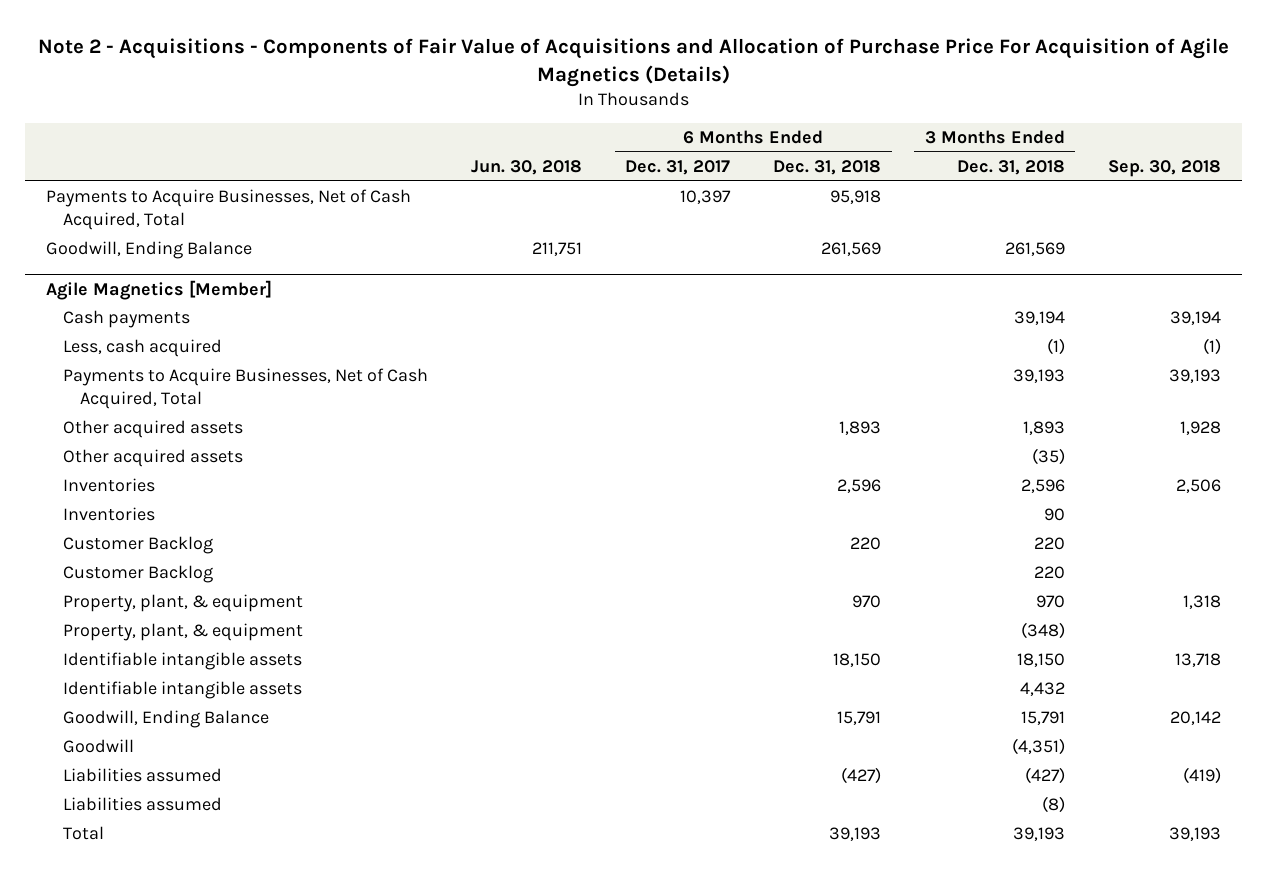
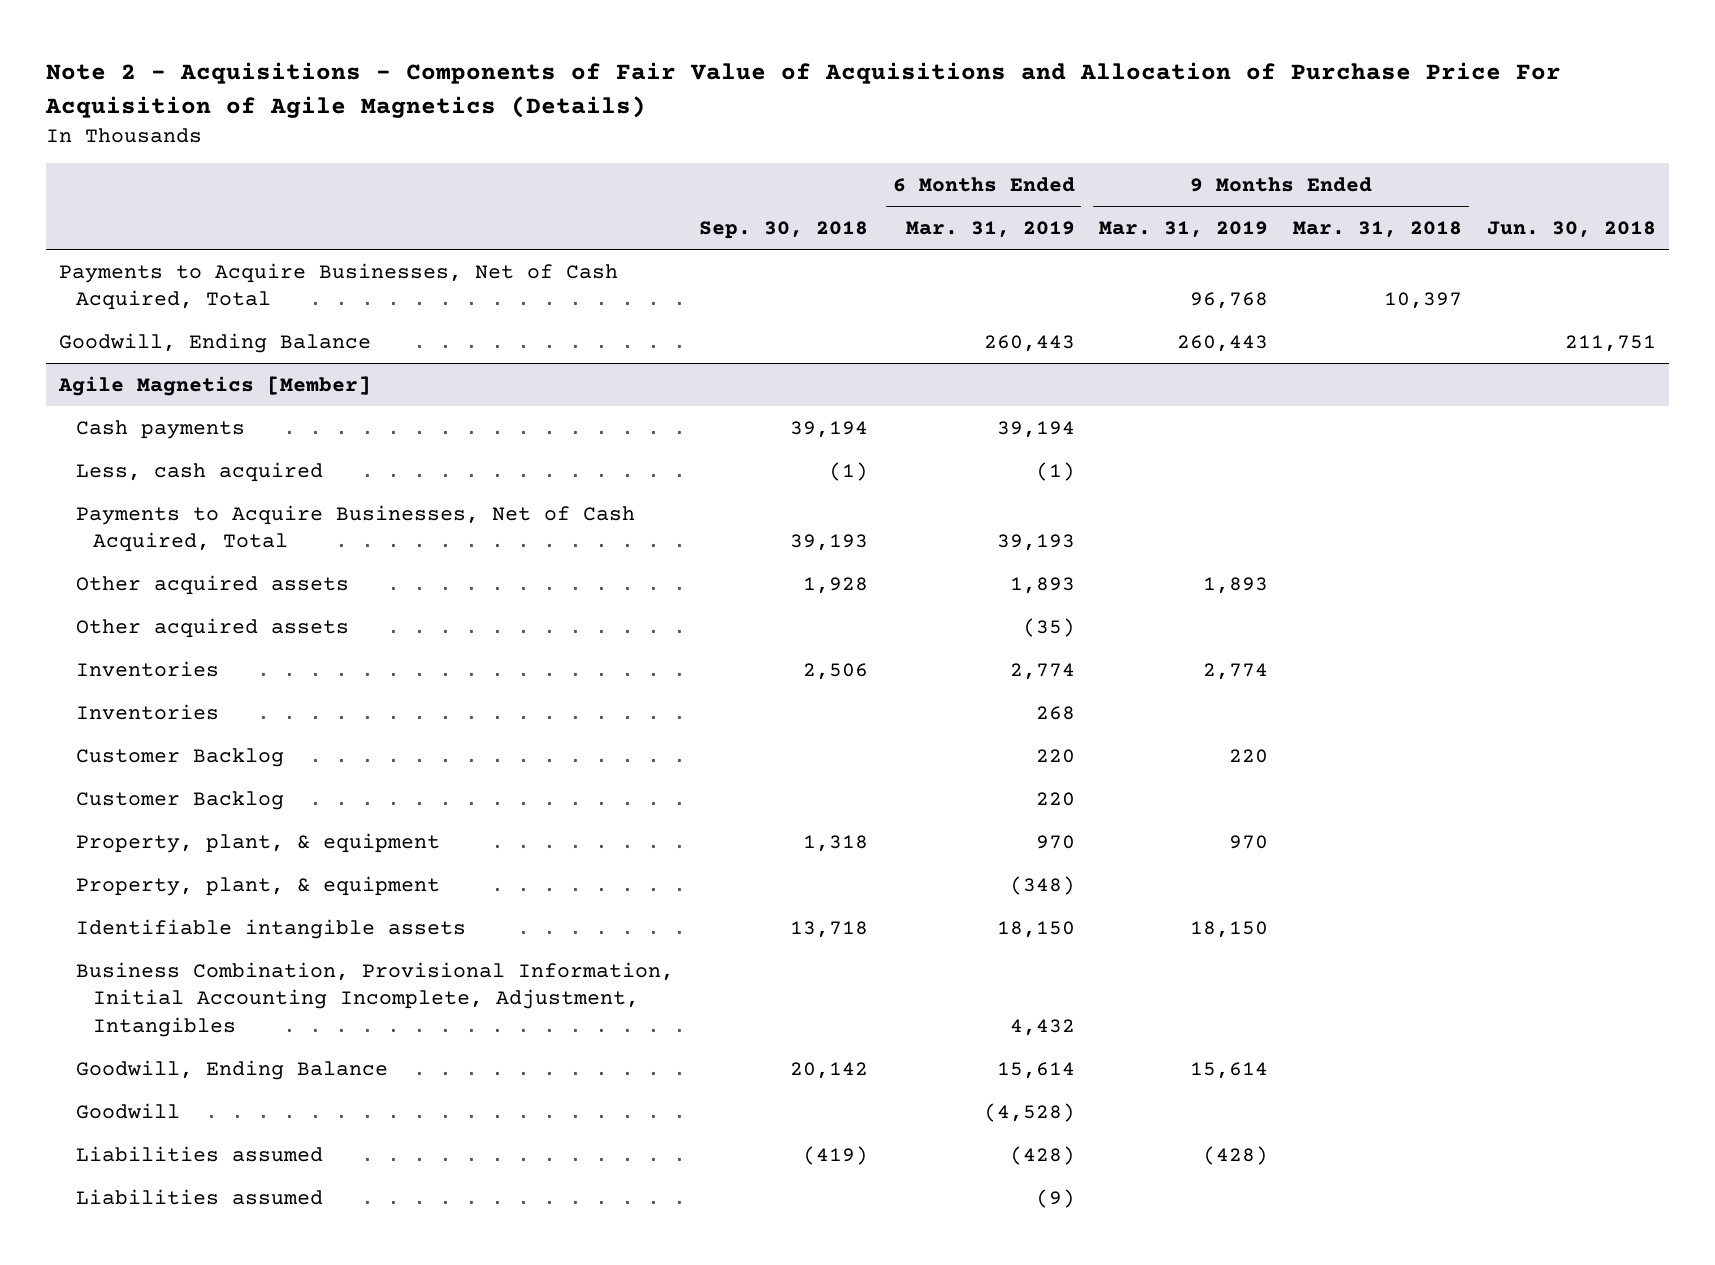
- | Jun. 30, 2018 | 6 Months Ended Dec. 31, 2017 | 6 Months Ended Dec. 31, 2018 | 3 Months Ended Dec. 31, 2018 | Sep. 30, 2018
+ | Sep. 30, 2018 | 6 Months Ended Mar. 31, 2019 | 9 Months Ended Mar. 31, 2019 | 9 Months Ended Mar. 31, 2018 | Jun. 30, 2018
@ Agile Magnetics [Member]
- Identifiable intangible assets | | | | 4,432 |
+ Business Combination, Provisional Information, Initial Accounting Incomplete, Adjustment, Intangibles | | 4,432 | | |
- Total | | | 39,193 | 39,193 | 39,193

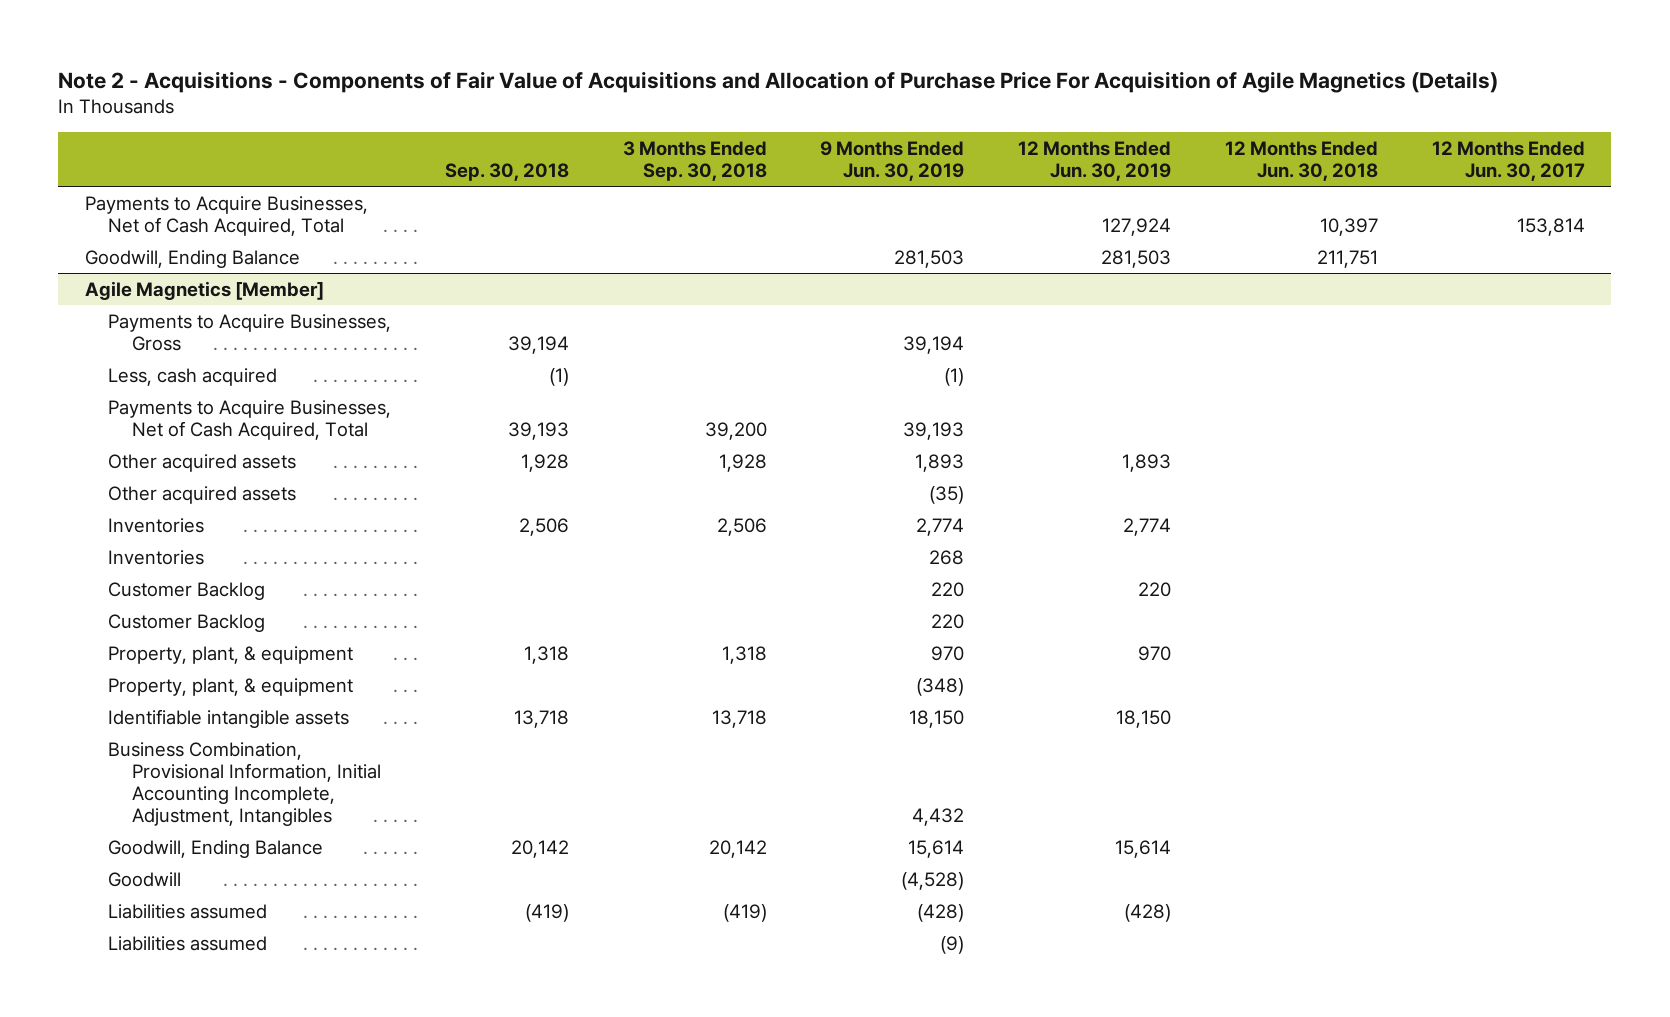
- | Sep. 30, 2018 | 6 Months Ended Mar. 31, 2019 | 9 Months Ended Mar. 31, 2019 | 9 Months Ended Mar. 31, 2018 | Jun. 30, 2018
+ | Sep. 30, 2018 | 3 Months Ended Sep. 30, 2018 | 9 Months Ended Jun. 30, 2019 | 12 Months Ended Jun. 30, 2019 | 12 Months Ended Jun. 30, 2018 | 12 Months Ended Jun. 30, 2017
@ Agile Magnetics [Member]
- Cash payments | 39,194 | 39,194 | | |
+ Payments to Acquire Businesses, Gross | 39,194 | | 39,194 | | |

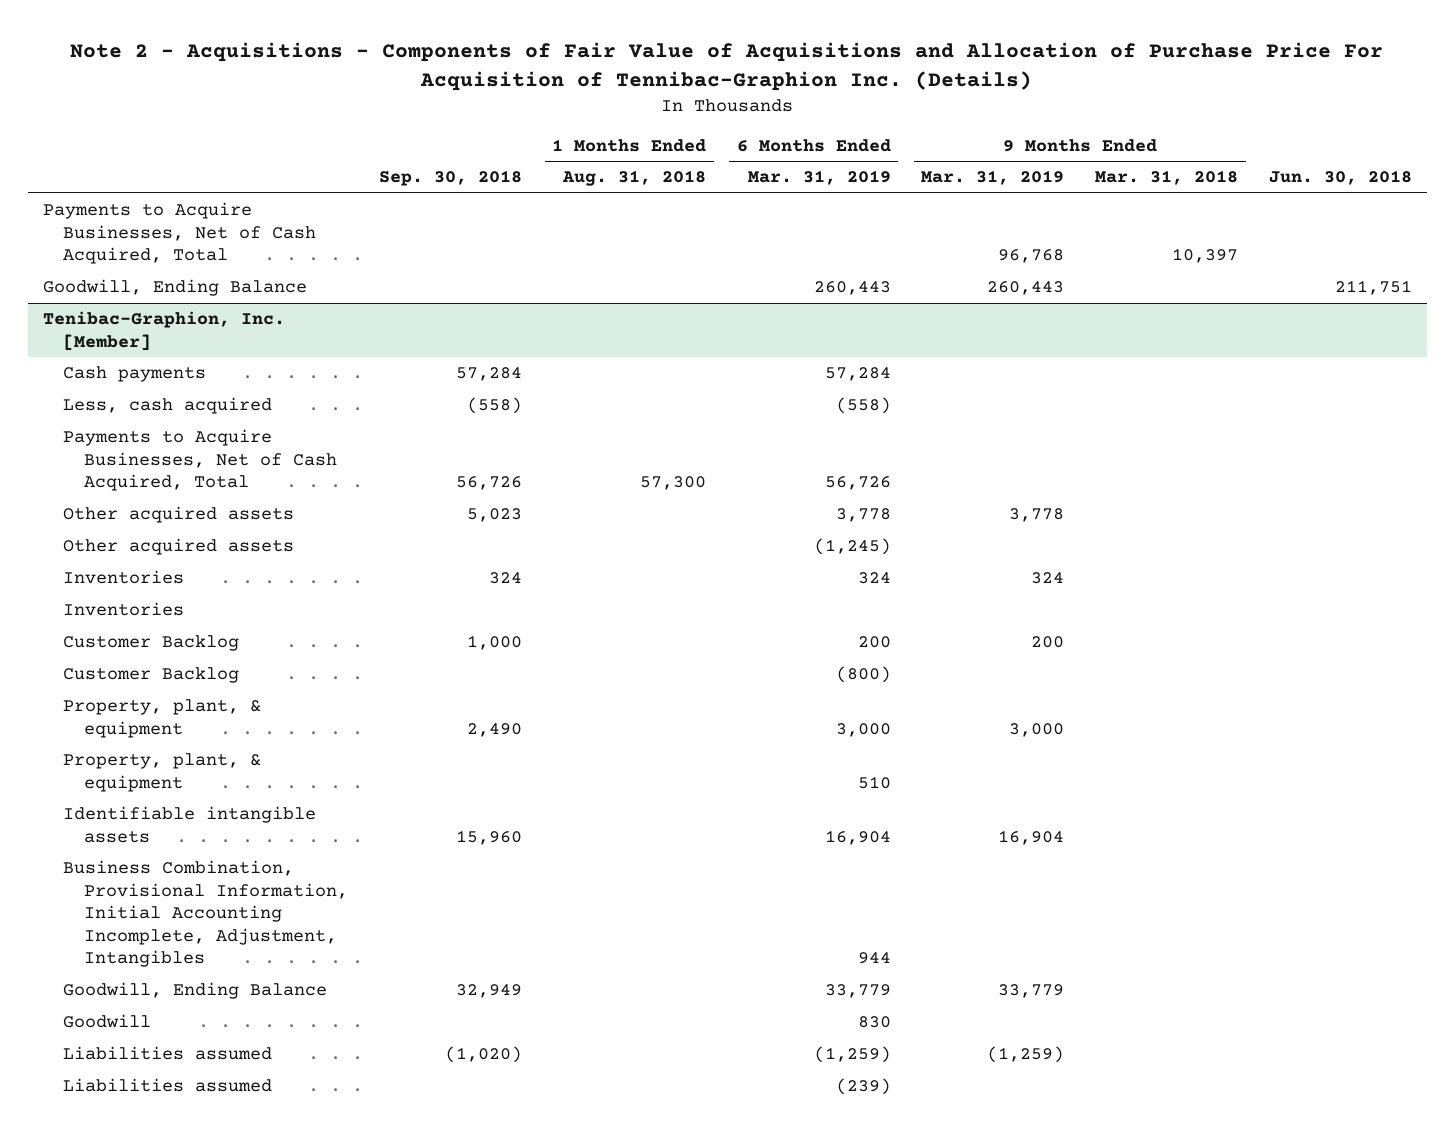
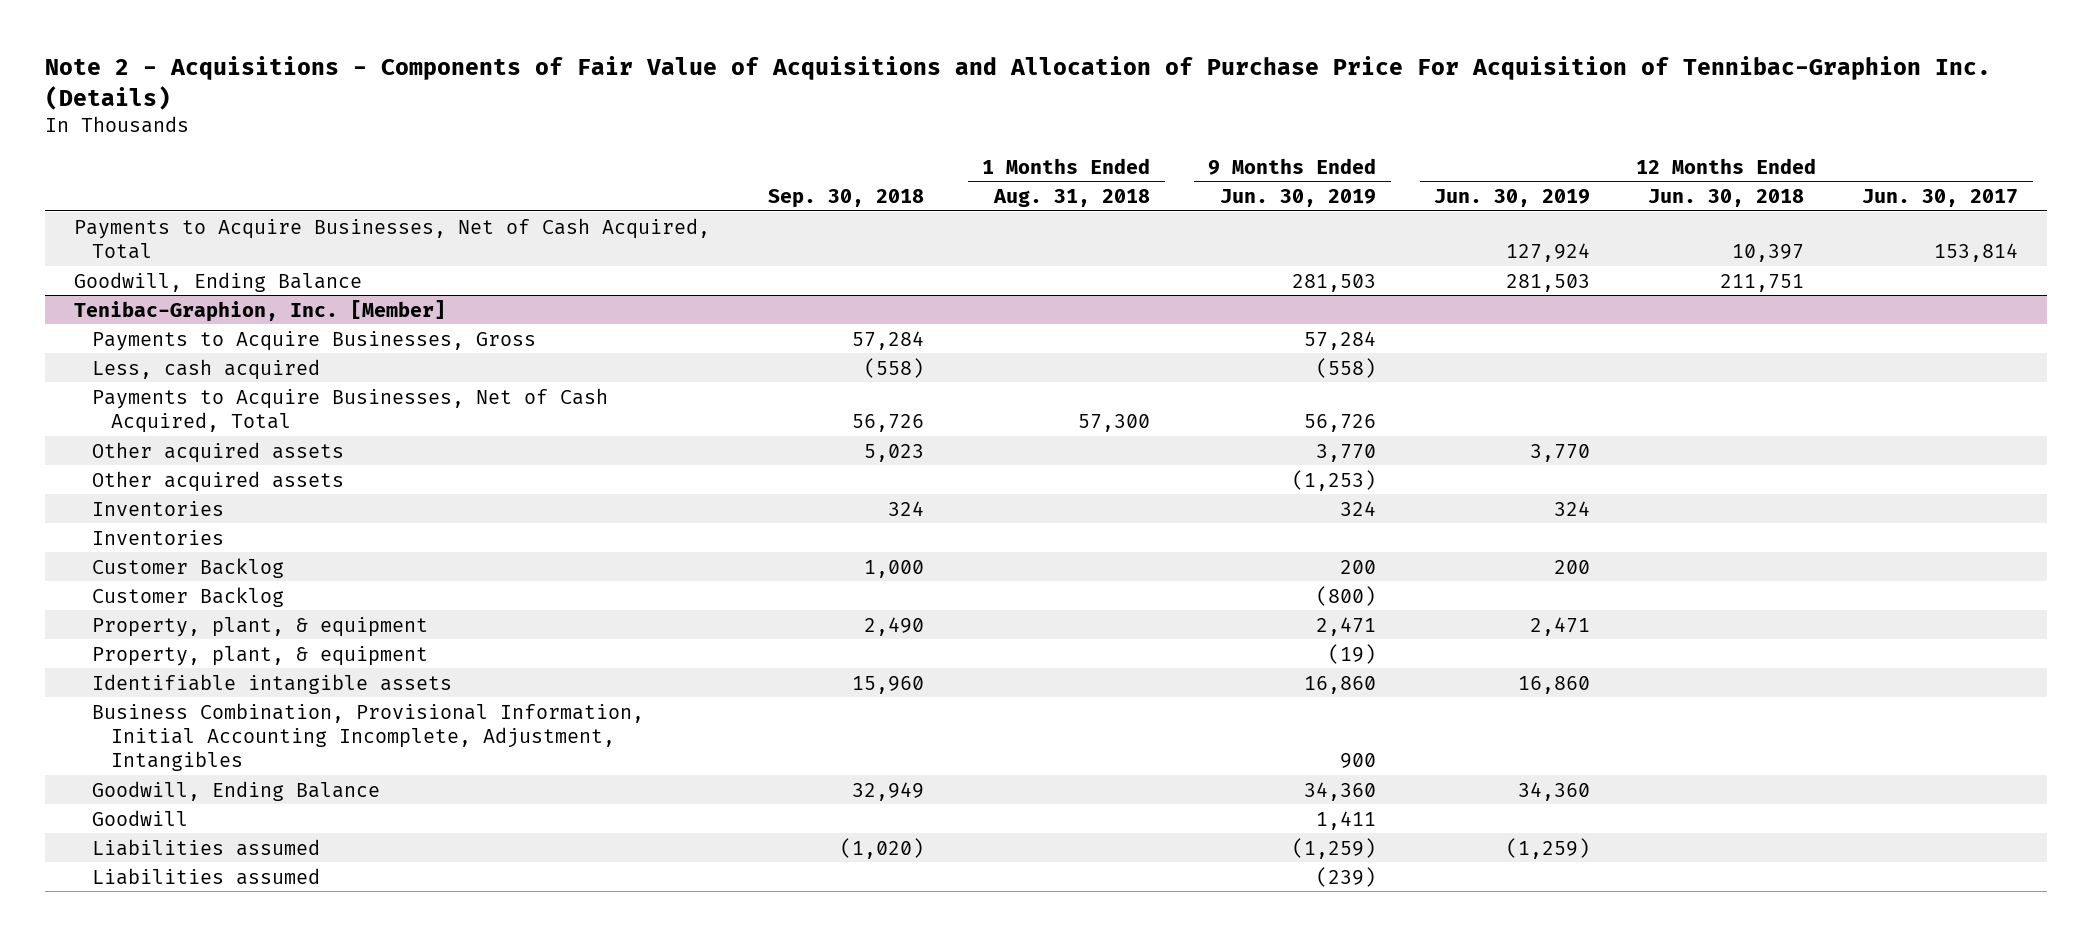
- | Sep. 30, 2018 | 1 Months Ended Aug. 31, 2018 | 6 Months Ended Mar. 31, 2019 | 9 Months Ended Mar. 31, 2019 | 9 Months Ended Mar. 31, 2018 | Jun. 30, 2018
+ | Sep. 30, 2018 | 1 Months Ended Aug. 31, 2018 | 9 Months Ended Jun. 30, 2019 | 12 Months Ended Jun. 30, 2019 | 12 Months Ended Jun. 30, 2018 | 12 Months Ended Jun. 30, 2017
@ Tenibac-Graphion, Inc. [Member]
- Cash payments | 57,284 | | 57,284 | | |
+ Payments to Acquire Businesses, Gross | 57,284 | | 57,284 | | |

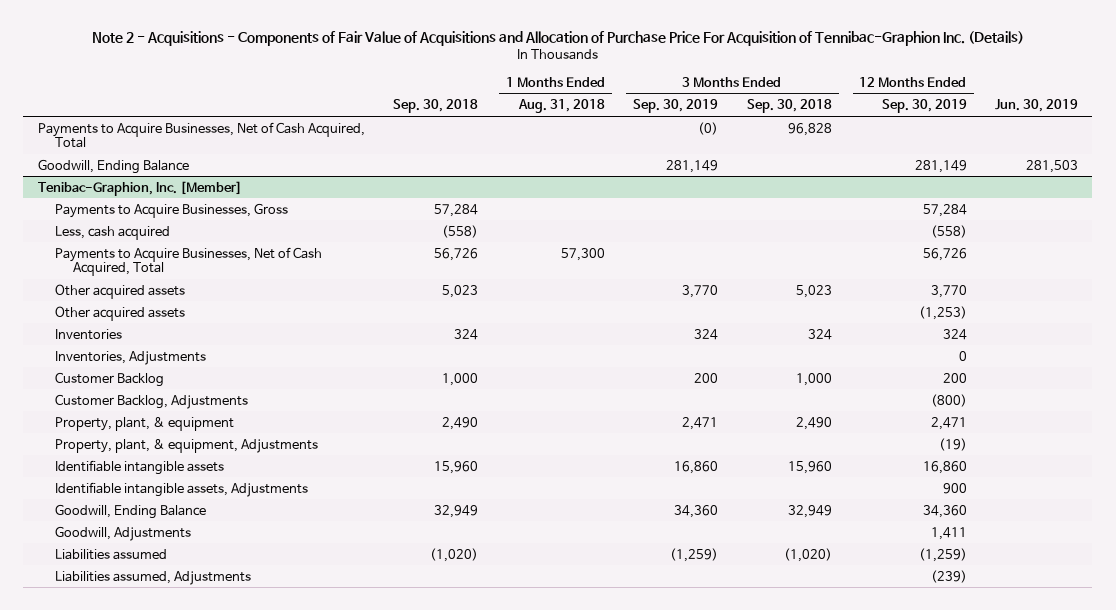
- | Sep. 30, 2018 | 1 Months Ended Aug. 31, 2018 | 9 Months Ended Jun. 30, 2019 | 12 Months Ended Jun. 30, 2019 | 12 Months Ended Jun. 30, 2018 | 12 Months Ended Jun. 30, 2017
+ | Sep. 30, 2018 | 1 Months Ended Aug. 31, 2018 | 3 Months Ended Sep. 30, 2019 | 3 Months Ended Sep. 30, 2018 | 12 Months Ended Sep. 30, 2019 | Jun. 30, 2019
@ Tenibac-Graphion, Inc. [Member]
- Inventories
+ Inventories, Adjustments | | | | | 0 |
- Customer Backlog | | | (800) | | |
+ Customer Backlog, Adjustments | | | | | (800) |
- Property, plant, & equipment | | | (19) | | |
+ Property, plant, & equipment, Adjustments | | | | | (19) |
- Business Combination, Provisional Information, Initial Accounting Incomplete, Adjustment, Intangibles | | | 900 | | |
+ Identifiable intangible assets, Adjustments | | | | | 900 |
- Goodwill | | | 1,411 | | |
+ Goodwill, Adjustments | | | | | 1,411 |
- Liabilities assumed | | | (239) | | |
+ Liabilities assumed, Adjustments | | | | | (239) |

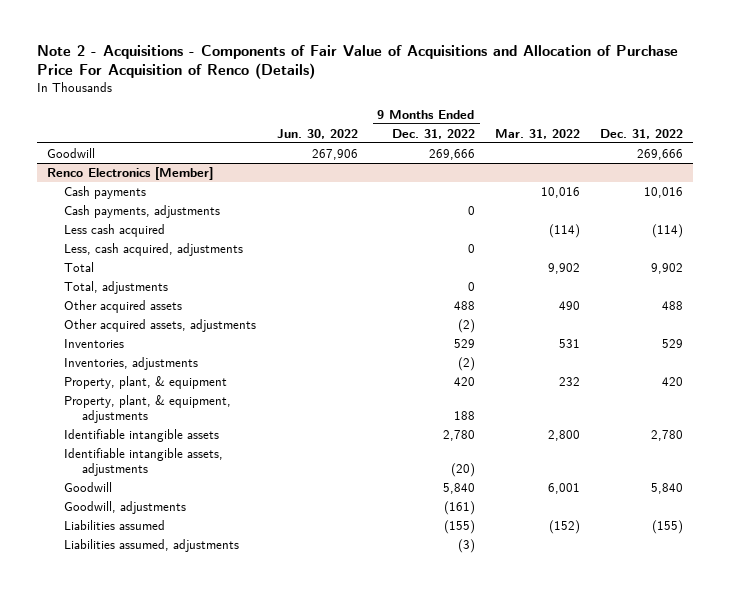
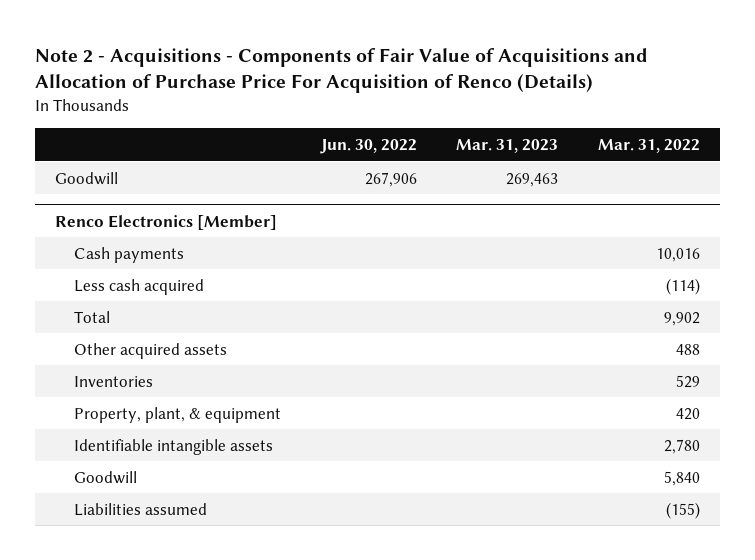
- | Jun. 30, 2022 | 9 Months Ended Dec. 31, 2022 | Mar. 31, 2022 | Dec. 31, 2022
+ | Jun. 30, 2022 | Mar. 31, 2023 | Mar. 31, 2022
@ Renco Electronics [Member]
- Cash payments, adjustments | | 0 | |
- Less, cash acquired, adjustments | | 0 | |
- Total, adjustments | | 0 | |
- Other acquired assets | | 488 | 490 | 488
- Other acquired assets, adjustments | | (2) | |
- Inventories | | 529 | 531 | 529
- Inventories, adjustments | | (2) | |
- Property, plant, & equipment | | 420 | 232 | 420
- Property, plant, & equipment, adjustments | | 188 | |
- Identifiable intangible assets | | 2,780 | 2,800 | 2,780
- Identifiable intangible assets, adjustments | | (20) | |
- Goodwill | | 5,840 | 6,001 | 5,840
- Goodwill, adjustments | | (161) | |
- Liabilities assumed | | (155) | (152) | (155)
- Liabilities assumed, adjustments | | (3) | |
+ Other acquired assets | | | 488
+ Inventories | | | 529
+ Property, plant, & equipment | | | 420
+ Identifiable intangible assets | | | 2,780
+ Goodwill | | | 5,840
+ Liabilities assumed | | | (155)

